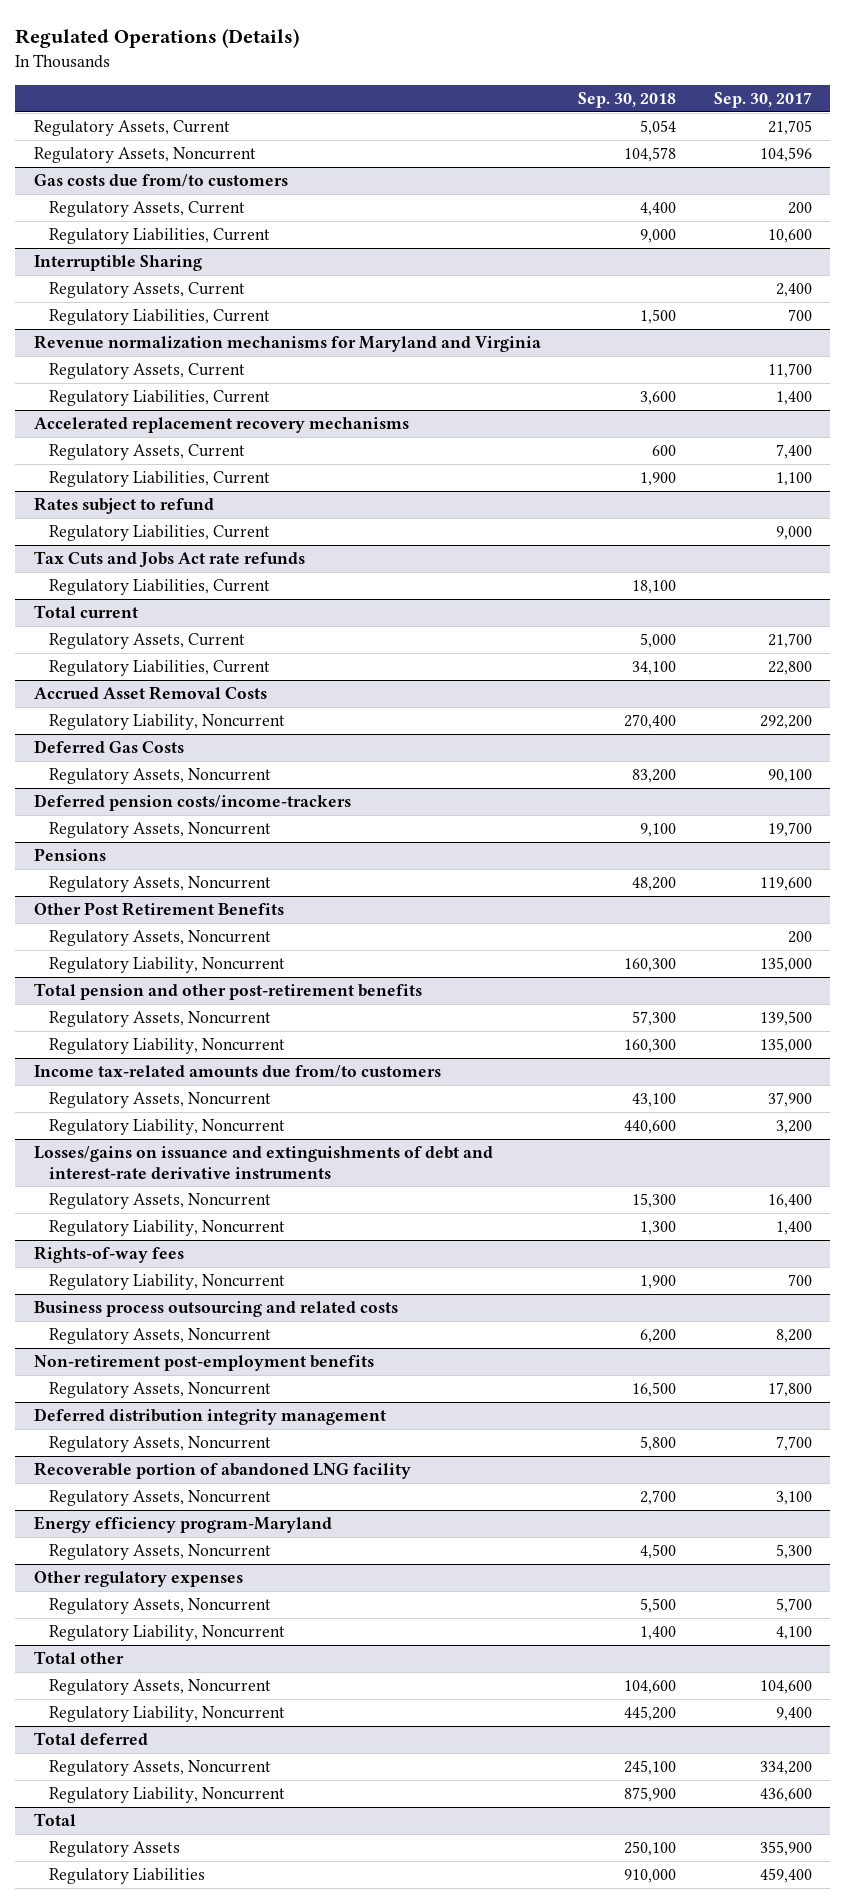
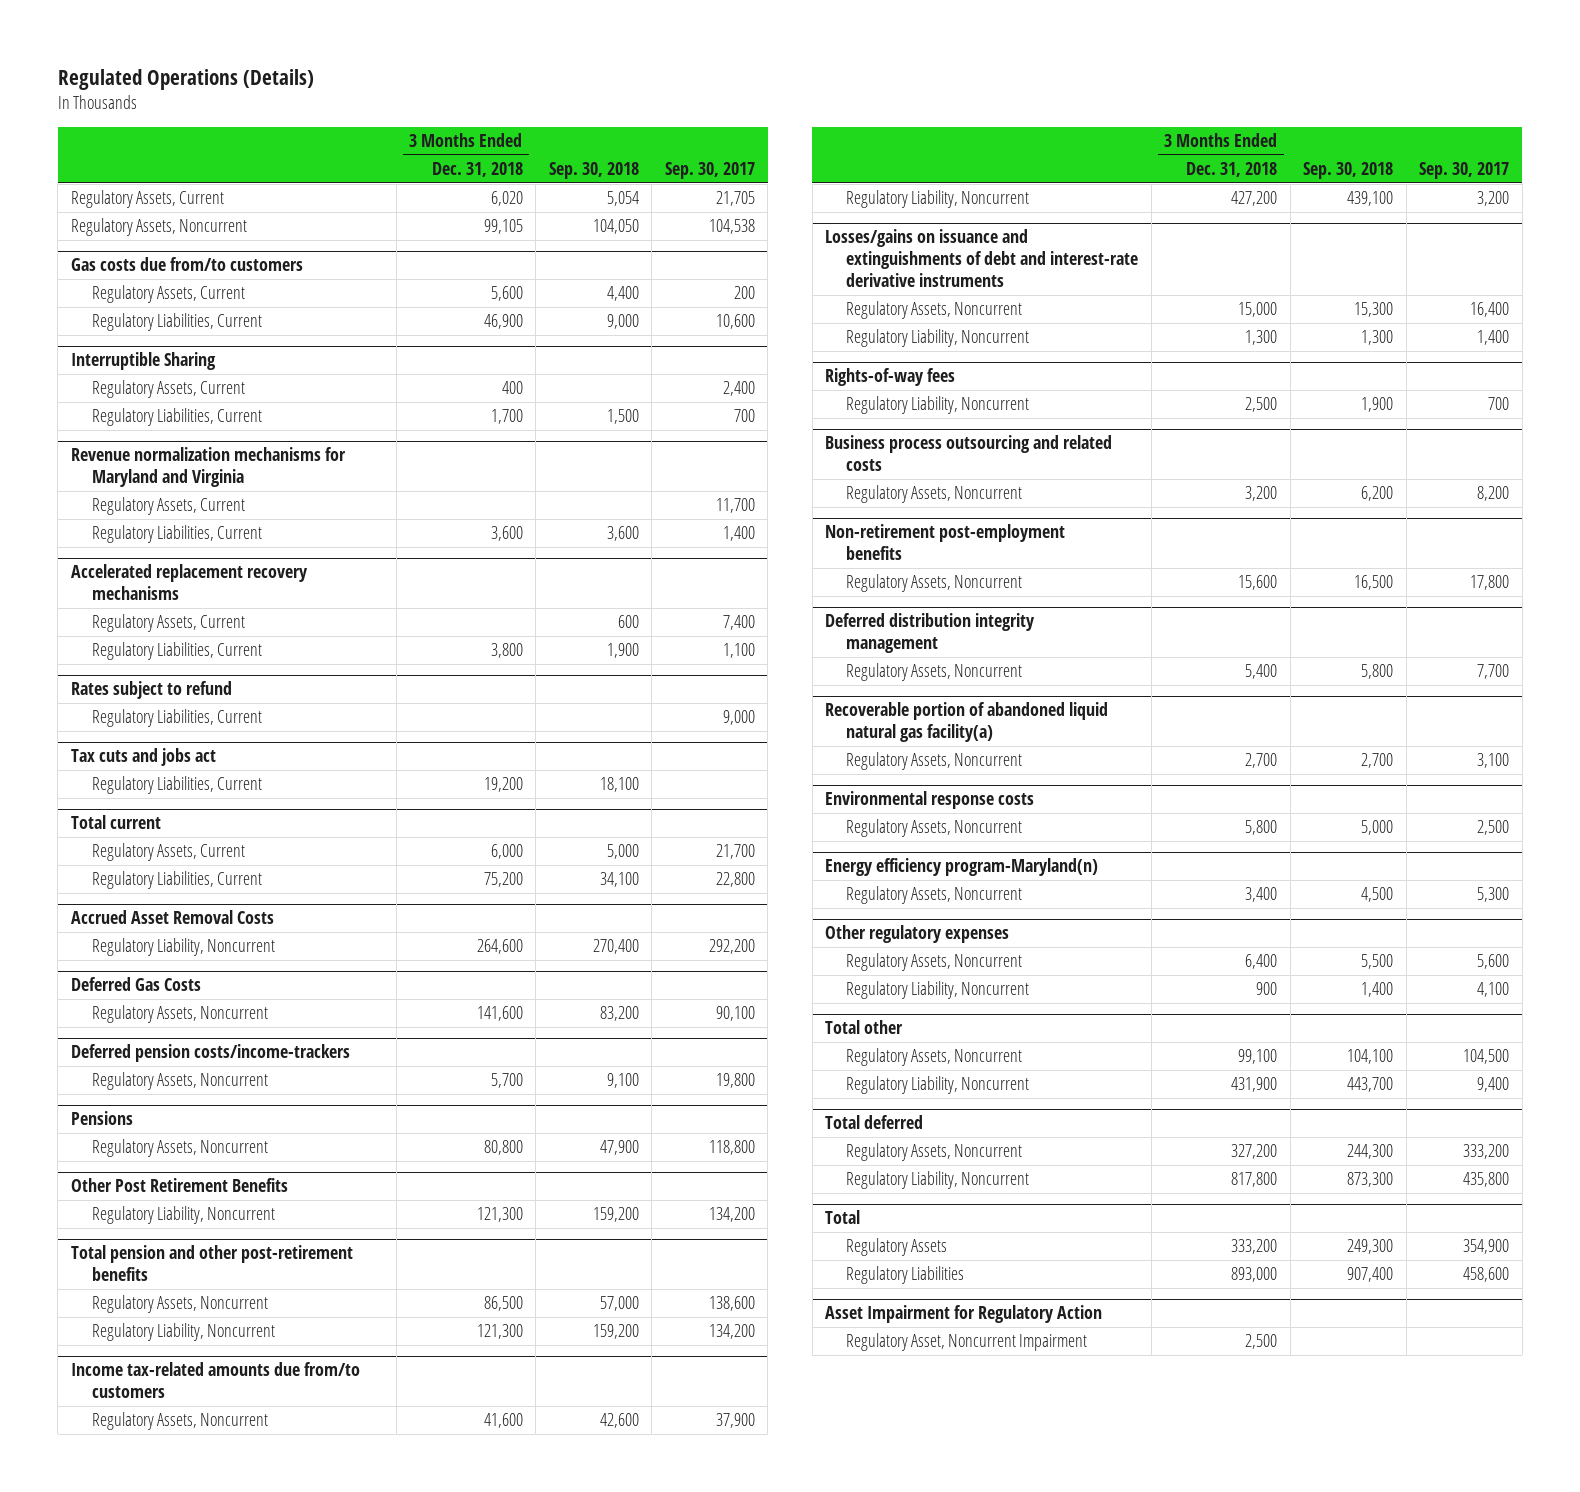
- | Sep. 30, 2018 | Sep. 30, 2017
+ | 3 Months Ended Dec. 31, 2018 | Sep. 30, 2018 | Sep. 30, 2017
- Regulatory Assets, Noncurrent | 104,578 | 104,596
+ Regulatory Assets, Noncurrent | 99,105 | 104,050 | 104,538
- Tax Cuts and Jobs Act rate refunds
+ Tax cuts and jobs act
@ Deferred pension costs/income-trackers
- Regulatory Assets, Noncurrent | 9,100 | 19,700
+ Regulatory Assets, Noncurrent | 5,700 | 9,100 | 19,800
@ Pensions
- Regulatory Assets, Noncurrent | 48,200 | 119,600
+ Regulatory Assets, Noncurrent | 80,800 | 47,900 | 118,800
@ Other Post Retirement Benefits
- Regulatory Assets, Noncurrent | | 200
- Regulatory Liability, Noncurrent | 160,300 | 135,000
+ Regulatory Liability, Noncurrent | 121,300 | 159,200 | 134,200
@ Total pension and other post-retirement benefits
- Regulatory Assets, Noncurrent | 57,300 | 139,500
- Regulatory Liability, Noncurrent | 160,300 | 135,000
+ Regulatory Assets, Noncurrent | 86,500 | 57,000 | 138,600
+ Regulatory Liability, Noncurrent | 121,300 | 159,200 | 134,200
@ Income tax-related amounts due from/to customers
- Regulatory Assets, Noncurrent | 43,100 | 37,900
- Regulatory Liability, Noncurrent | 440,600 | 3,200
+ Regulatory Assets, Noncurrent | 41,600 | 42,600 | 37,900
+ Regulatory Liability, Noncurrent | 427,200 | 439,100 | 3,200
- Recoverable portion of abandoned LNG facility
+ Recoverable portion of abandoned liquid natural gas facility(a)
- Energy efficiency program-Maryland
+ Environmental response costs
+ Regulatory Assets, Noncurrent | 5,800 | 5,000 | 2,500
+ Energy efficiency program-Maryland(n)
@ Other regulatory expenses
- Regulatory Assets, Noncurrent | 5,500 | 5,700
+ Regulatory Assets, Noncurrent | 6,400 | 5,500 | 5,600
@ Total other
- Regulatory Assets, Noncurrent | 104,600 | 104,600
- Regulatory Liability, Noncurrent | 445,200 | 9,400
+ Regulatory Assets, Noncurrent | 99,100 | 104,100 | 104,500
+ Regulatory Liability, Noncurrent | 431,900 | 443,700 | 9,400
@ Total deferred
- Regulatory Assets, Noncurrent | 245,100 | 334,200
- Regulatory Liability, Noncurrent | 875,900 | 436,600
+ Regulatory Assets, Noncurrent | 327,200 | 244,300 | 333,200
+ Regulatory Liability, Noncurrent | 817,800 | 873,300 | 435,800
@ Total
- Regulatory Assets | 250,100 | 355,900
- Regulatory Liabilities | 910,000 | 459,400
+ Regulatory Assets | 333,200 | 249,300 | 354,900
+ Regulatory Liabilities | 893,000 | 907,400 | 458,600
+ Asset Impairment for Regulatory Action
+ Regulatory Asset, Noncurrent Impairment | 2,500 | |

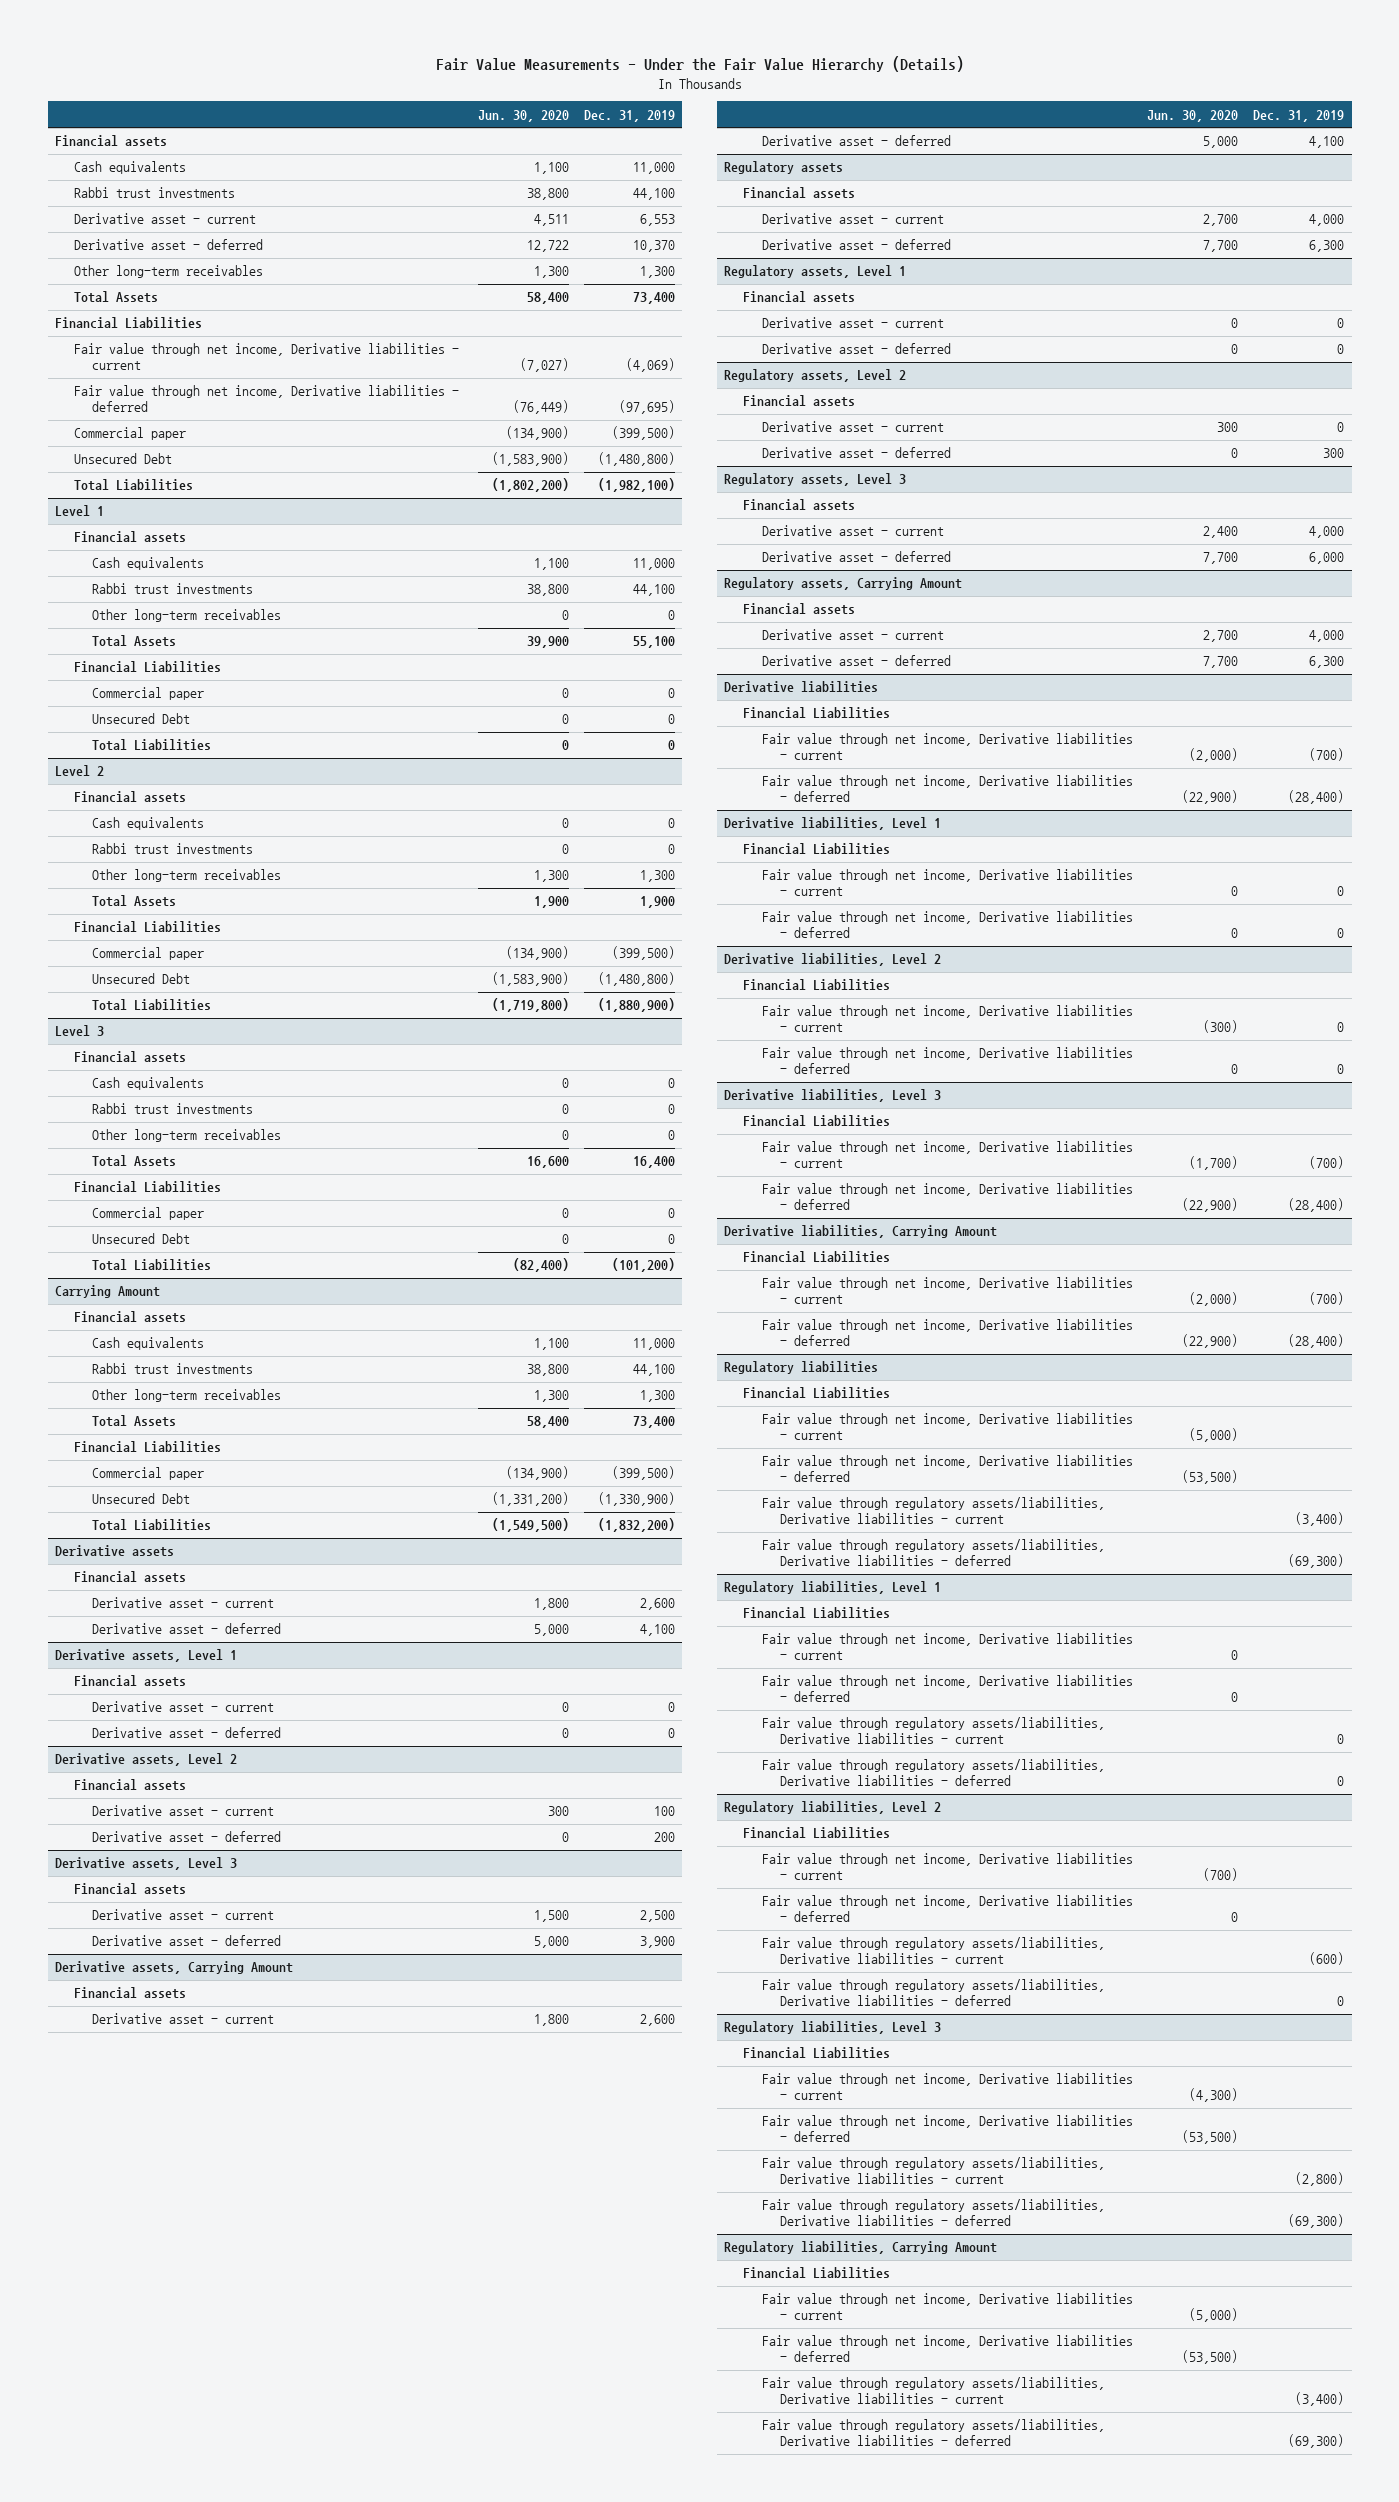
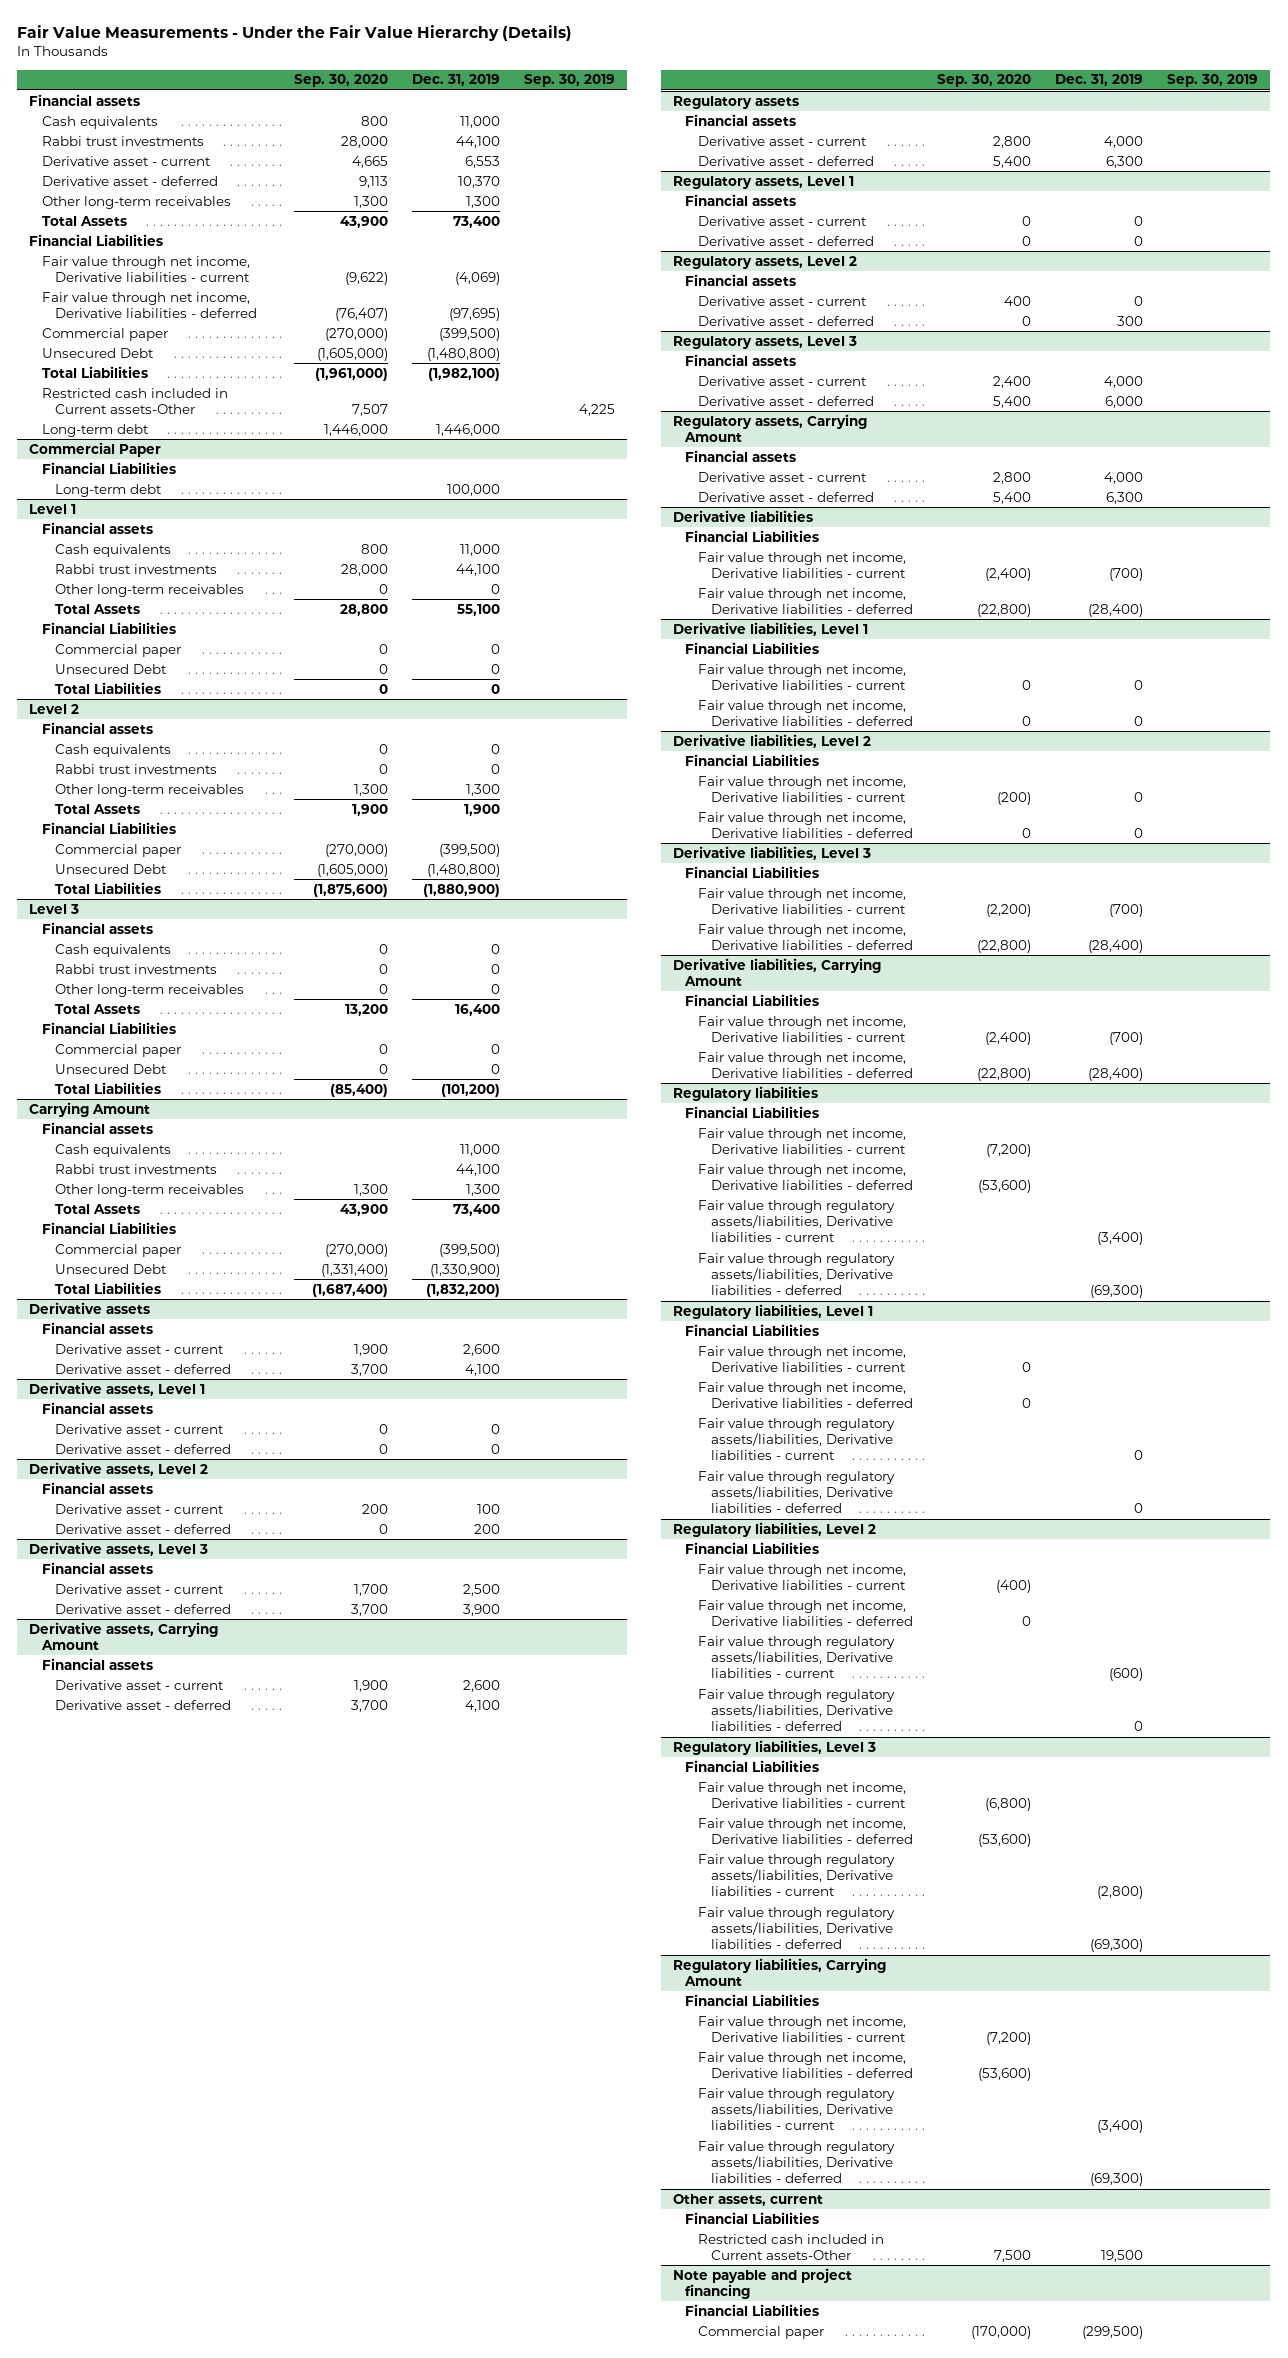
- | Jun. 30, 2020 | Dec. 31, 2019
+ | Sep. 30, 2020 | Dec. 31, 2019 | Sep. 30, 2019
+ Restricted cash included in Current assets-Other | 7,507 | | 4,225
+ Long-term debt | 1,446,000 | 1,446,000 |
+ Commercial Paper
+ Financial Liabilities
+ Long-term debt | | 100,000 |
+ Other assets, current
+ Financial Liabilities
+ Restricted cash included in Current assets-Other | 7,500 | 19,500 |
+ Note payable and project financing
+ Financial Liabilities
+ Commercial paper | (170,000) | (299,500) |

